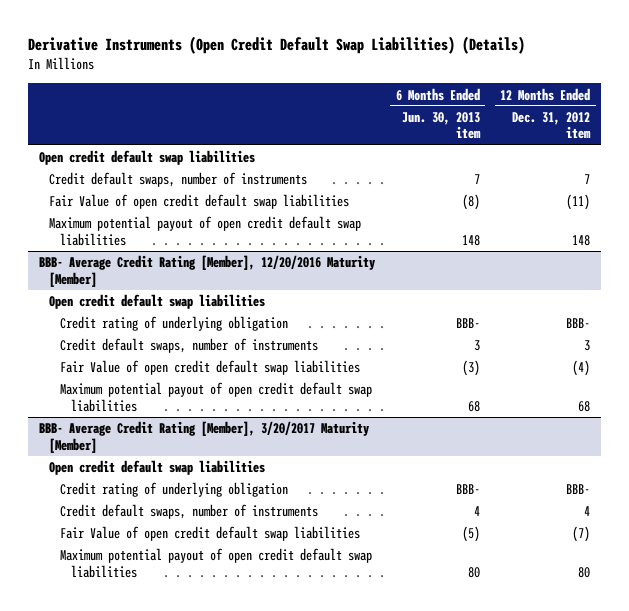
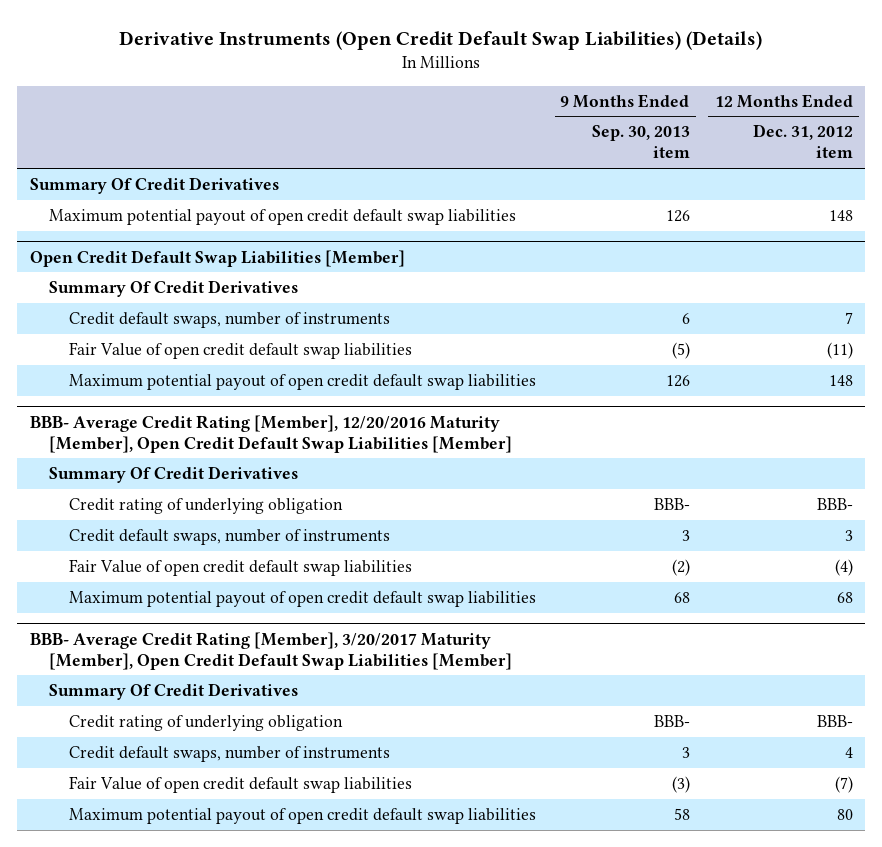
- | 6 Months Ended Jun. 30, 2013 item | 12 Months Ended Dec. 31, 2012 item
+ | 9 Months Ended Sep. 30, 2013 item | 12 Months Ended Dec. 31, 2012 item
- Open credit default swap liabilities
+ Summary Of Credit Derivatives
+ Maximum potential payout of open credit default swap liabilities | 126 | 148
+ Open Credit Default Swap Liabilities [Member]
+ Summary Of Credit Derivatives
- BBB- Average Credit Rating [Member], 12/20/2016 Maturity [Member]
- Open credit default swap liabilities
+ BBB- Average Credit Rating [Member], 12/20/2016 Maturity [Member], Open Credit Default Swap Liabilities [Member]
+ Summary Of Credit Derivatives
- BBB- Average Credit Rating [Member], 3/20/2017 Maturity [Member]
- Open credit default swap liabilities
+ BBB- Average Credit Rating [Member], 3/20/2017 Maturity [Member], Open Credit Default Swap Liabilities [Member]
+ Summary Of Credit Derivatives

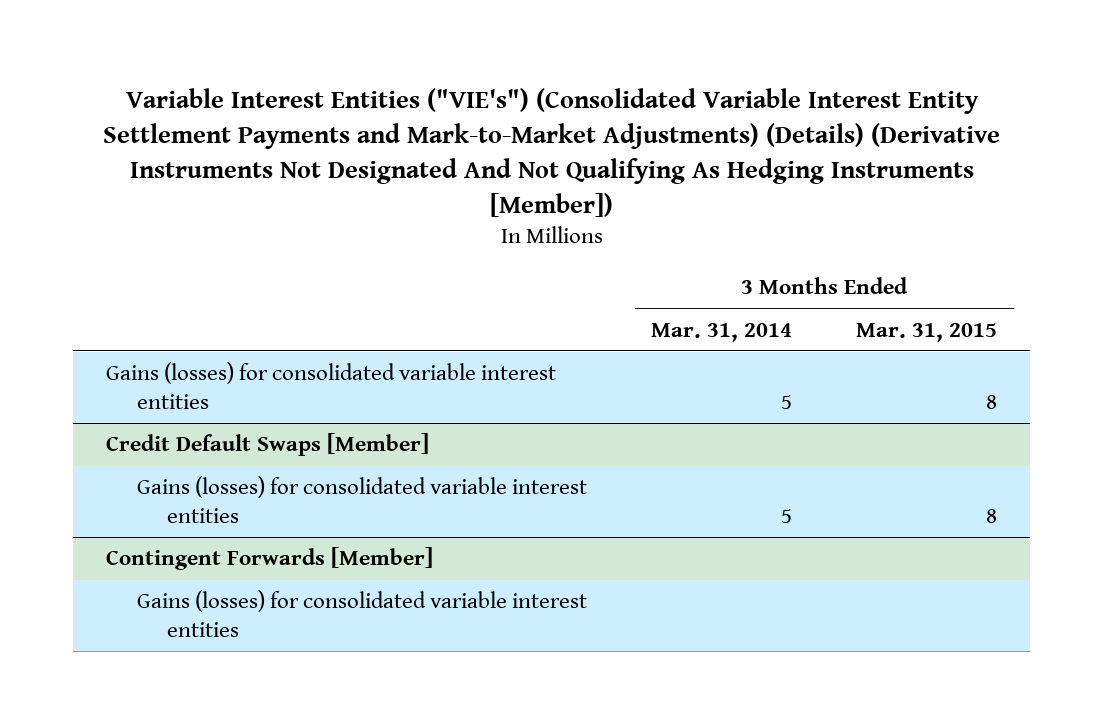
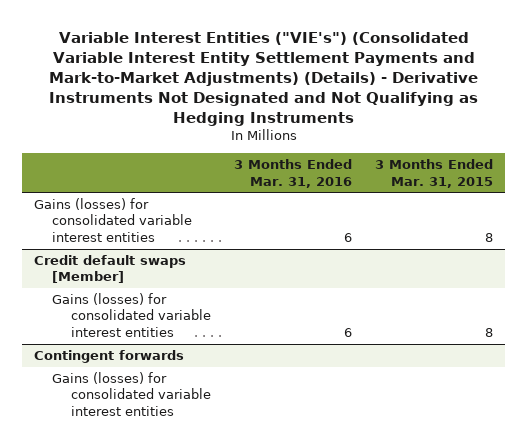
- Variable Interest Entities ("VIE's") (Consolidated Variable Interest Entity Settlement Payments and Mark-to-Market Adjustments) (Details) (Derivative Instruments Not Designated And Not Qualifying As Hedging Instruments [Member])
+ Variable Interest Entities ("VIE's") (Consolidated Variable Interest Entity Settlement Payments and Mark-to-Market Adjustments) (Details) - Derivative Instruments Not Designated and Not Qualifying as Hedging Instruments
- | 3 Months Ended Mar. 31, 2014 | 3 Months Ended Mar. 31, 2015
+ | 3 Months Ended Mar. 31, 2016 | 3 Months Ended Mar. 31, 2015
- Credit Default Swaps [Member]
+ Credit default swaps [Member]
- Contingent Forwards [Member]
+ Contingent forwards

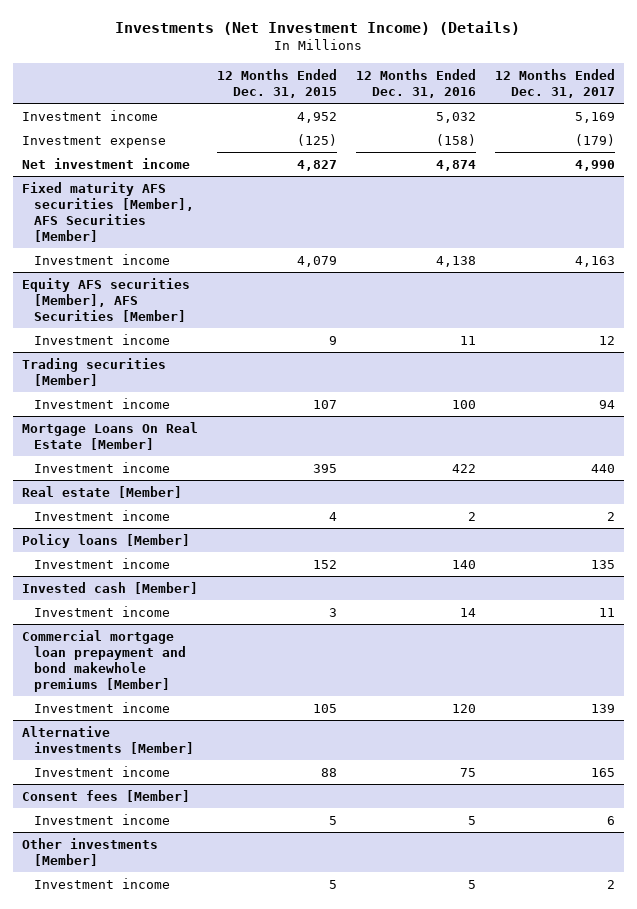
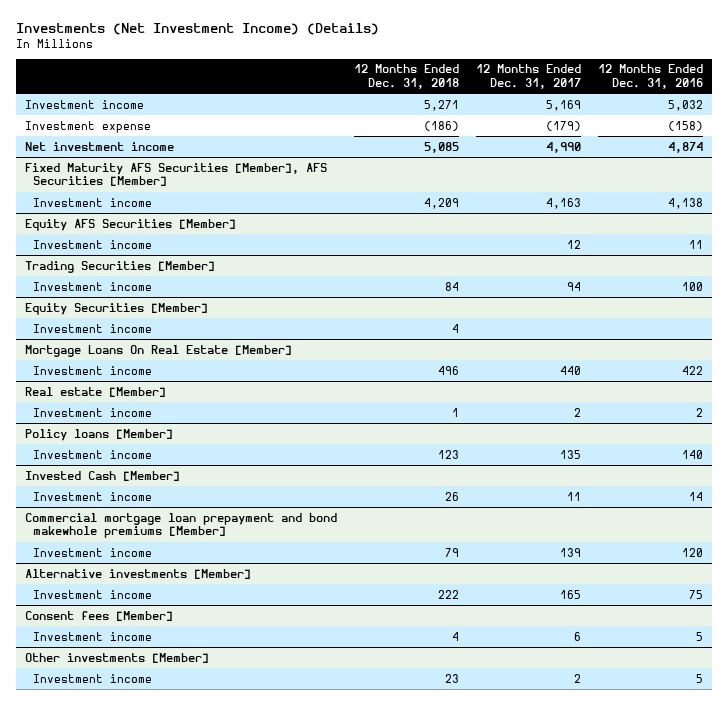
- | 12 Months Ended Dec. 31, 2015 | 12 Months Ended Dec. 31, 2016 | 12 Months Ended Dec. 31, 2017
+ | 12 Months Ended Dec. 31, 2018 | 12 Months Ended Dec. 31, 2017 | 12 Months Ended Dec. 31, 2016
- Fixed maturity AFS securities [Member], AFS Securities [Member]
+ Fixed Maturity AFS Securities [Member], AFS Securities [Member]
- Equity AFS securities [Member], AFS Securities [Member]
+ Equity AFS Securities [Member]
- Trading securities [Member]
+ Trading Securities [Member]
+ Equity Securities [Member]
+ Investment income | 4 | |
- Invested cash [Member]
+ Invested Cash [Member]

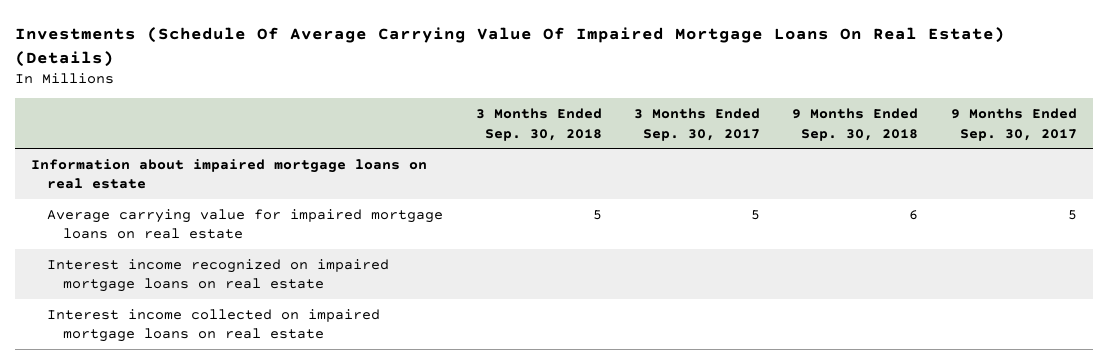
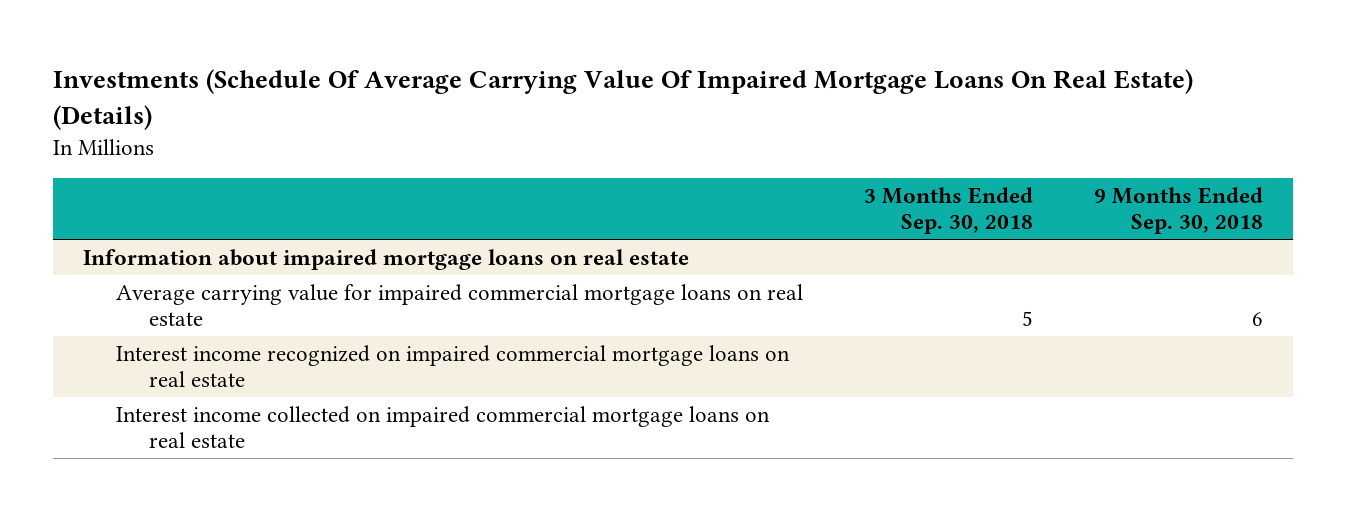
- | 3 Months Ended Sep. 30, 2018 | 3 Months Ended Sep. 30, 2017 | 9 Months Ended Sep. 30, 2018 | 9 Months Ended Sep. 30, 2017
+ | 3 Months Ended Sep. 30, 2018 | 9 Months Ended Sep. 30, 2018
- Average carrying value for impaired mortgage loans on real estate | 5 | 5 | 6 | 5
- Interest income recognized on impaired mortgage loans on real estate
- Interest income collected on impaired mortgage loans on real estate
+ Average carrying value for impaired commercial mortgage loans on real estate | 5 | 6
+ Interest income recognized on impaired commercial mortgage loans on real estate
+ Interest income collected on impaired commercial mortgage loans on real estate

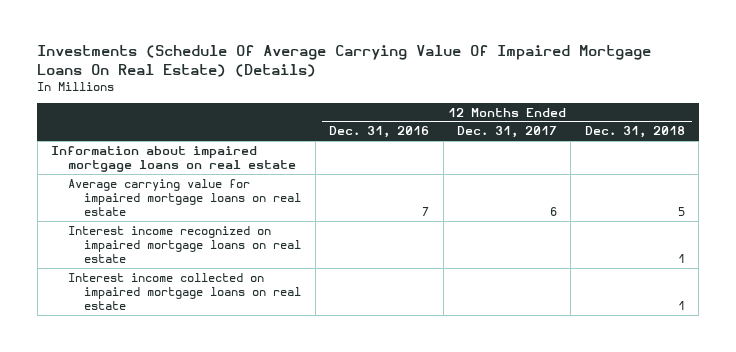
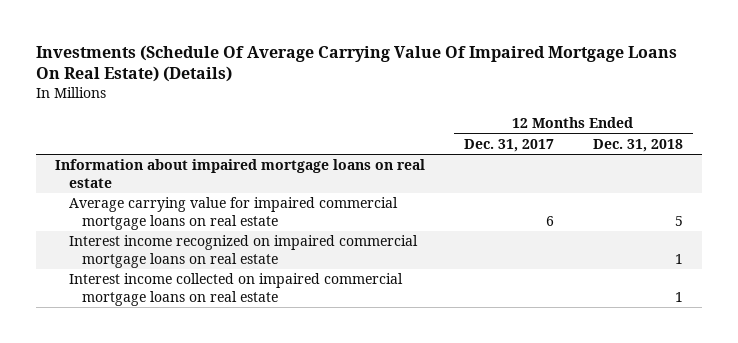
- | 12 Months Ended Dec. 31, 2016 | 12 Months Ended Dec. 31, 2017 | 12 Months Ended Dec. 31, 2018
+ | 12 Months Ended Dec. 31, 2017 | 12 Months Ended Dec. 31, 2018
- Average carrying value for impaired mortgage loans on real estate | 7 | 6 | 5
- Interest income recognized on impaired mortgage loans on real estate | | | 1
- Interest income collected on impaired mortgage loans on real estate | | | 1
+ Average carrying value for impaired commercial mortgage loans on real estate | 6 | 5
+ Interest income recognized on impaired commercial mortgage loans on real estate | | 1
+ Interest income collected on impaired commercial mortgage loans on real estate | | 1

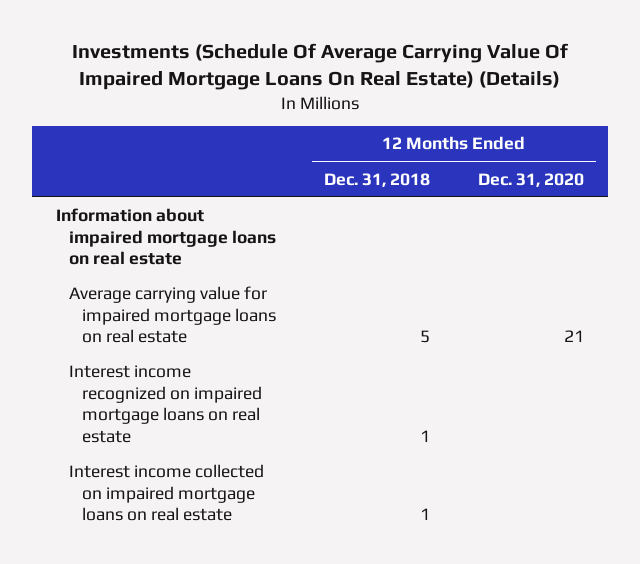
- | 12 Months Ended Dec. 31, 2017 | 12 Months Ended Dec. 31, 2018
+ | 12 Months Ended Dec. 31, 2018 | 12 Months Ended Dec. 31, 2020
- Average carrying value for impaired commercial mortgage loans on real estate | 6 | 5
- Interest income recognized on impaired commercial mortgage loans on real estate | | 1
- Interest income collected on impaired commercial mortgage loans on real estate | | 1
+ Average carrying value for impaired mortgage loans on real estate | 5 | 21
+ Interest income recognized on impaired mortgage loans on real estate | 1 |
+ Interest income collected on impaired mortgage loans on real estate | 1 |

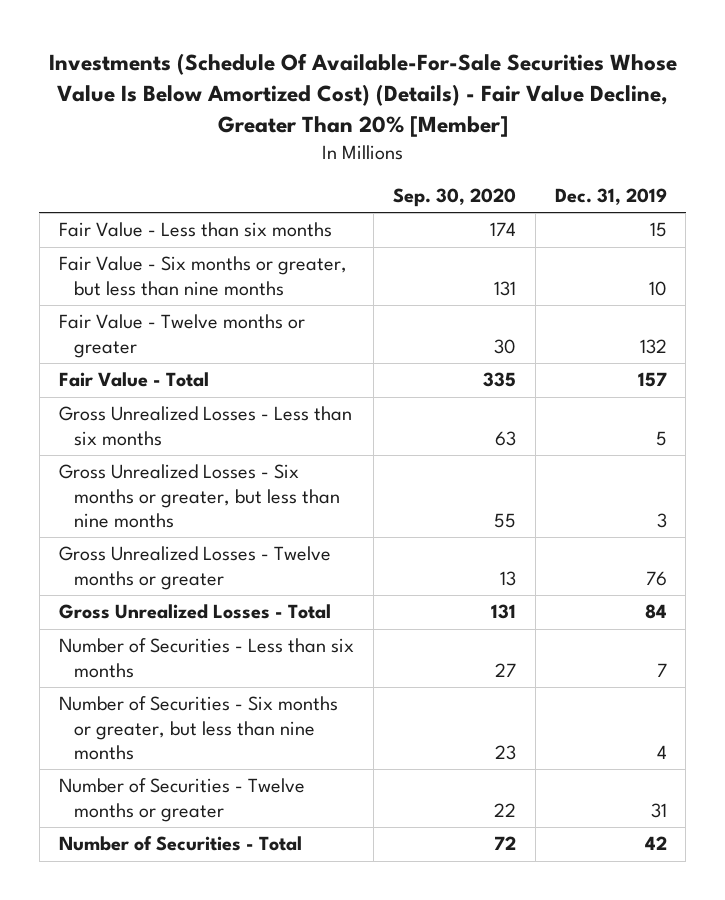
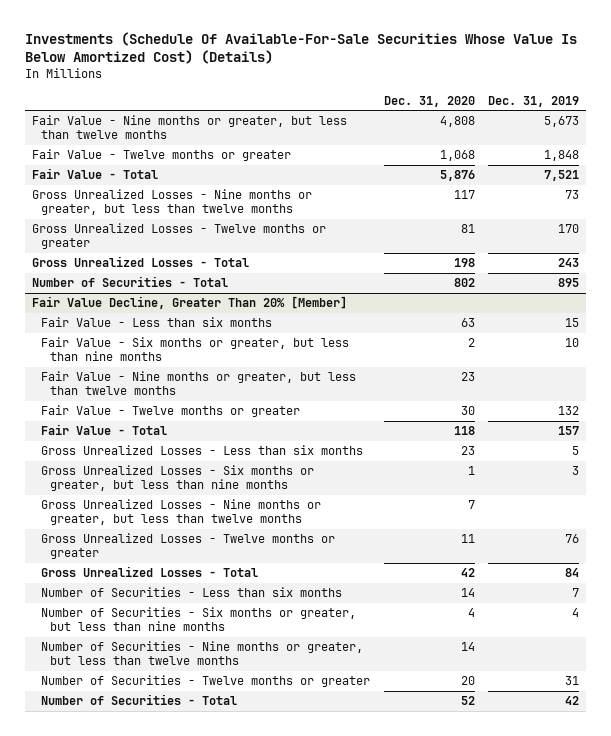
- Investments (Schedule Of Available-For-Sale Securities Whose Value Is Below Amortized Cost) (Details) - Fair Value Decline, Greater Than 20% [Member]
+ Investments (Schedule Of Available-For-Sale Securities Whose Value Is Below Amortized Cost) (Details)
- | Sep. 30, 2020 | Dec. 31, 2019
+ | Dec. 31, 2020 | Dec. 31, 2019
+ Fair Value - Nine months or greater, but less than twelve months | 4,808 | 5,673
+ Fair Value - Twelve months or greater | 1,068 | 1,848
+ Fair Value - Total | 5,876 | 7,521
+ Gross Unrealized Losses - Nine months or greater, but less than twelve months | 117 | 73
+ Gross Unrealized Losses - Twelve months or greater | 81 | 170
+ Gross Unrealized Losses - Total | 198 | 243
+ Number of Securities - Total | 802 | 895
+ Fair Value Decline, Greater Than 20% [Member]
+ Fair Value - Nine months or greater, but less than twelve months | 23 |
+ Gross Unrealized Losses - Nine months or greater, but less than twelve months | 7 |
+ Number of Securities - Nine months or greater, but less than twelve months | 14 |

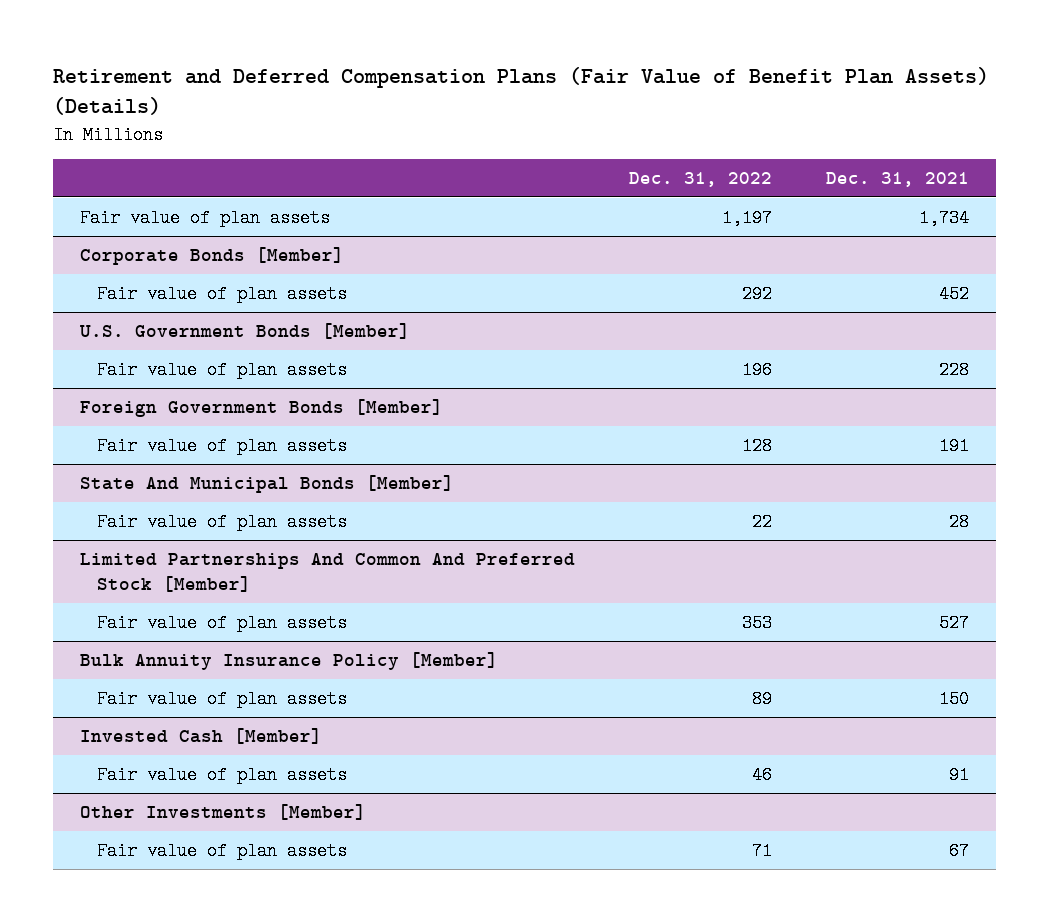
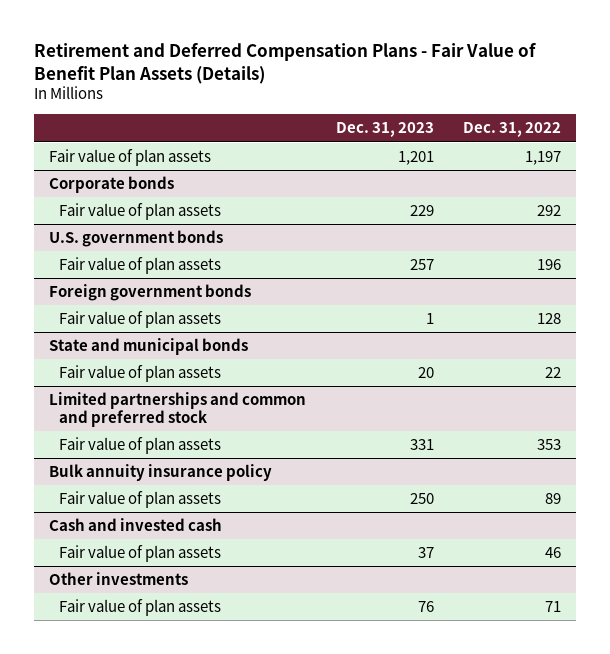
- Retirement and Deferred Compensation Plans (Fair Value of Benefit Plan Assets) (Details)
+ Retirement and Deferred Compensation Plans - Fair Value of Benefit Plan Assets (Details)
- | Dec. 31, 2022 | Dec. 31, 2021
+ | Dec. 31, 2023 | Dec. 31, 2022
- Corporate Bonds [Member]
+ Corporate bonds
- U.S. Government Bonds [Member]
+ U.S. government bonds
- Foreign Government Bonds [Member]
+ Foreign government bonds
- State And Municipal Bonds [Member]
+ State and municipal bonds
- Limited Partnerships And Common And Preferred Stock [Member]
+ Limited partnerships and common and preferred stock
- Bulk Annuity Insurance Policy [Member]
+ Bulk annuity insurance policy
- Invested Cash [Member]
+ Cash and invested cash
- Other Investments [Member]
+ Other investments

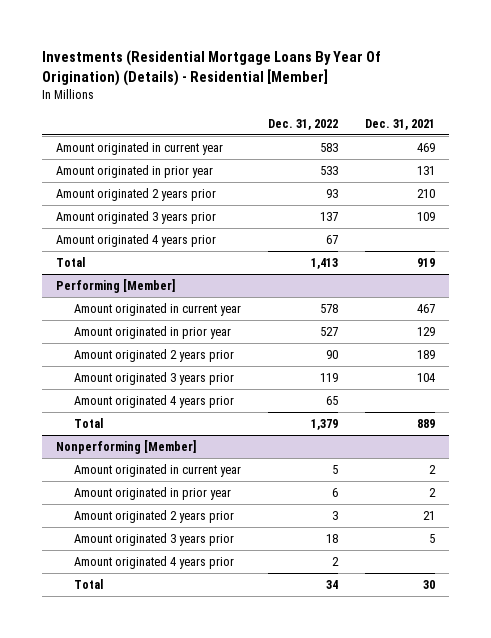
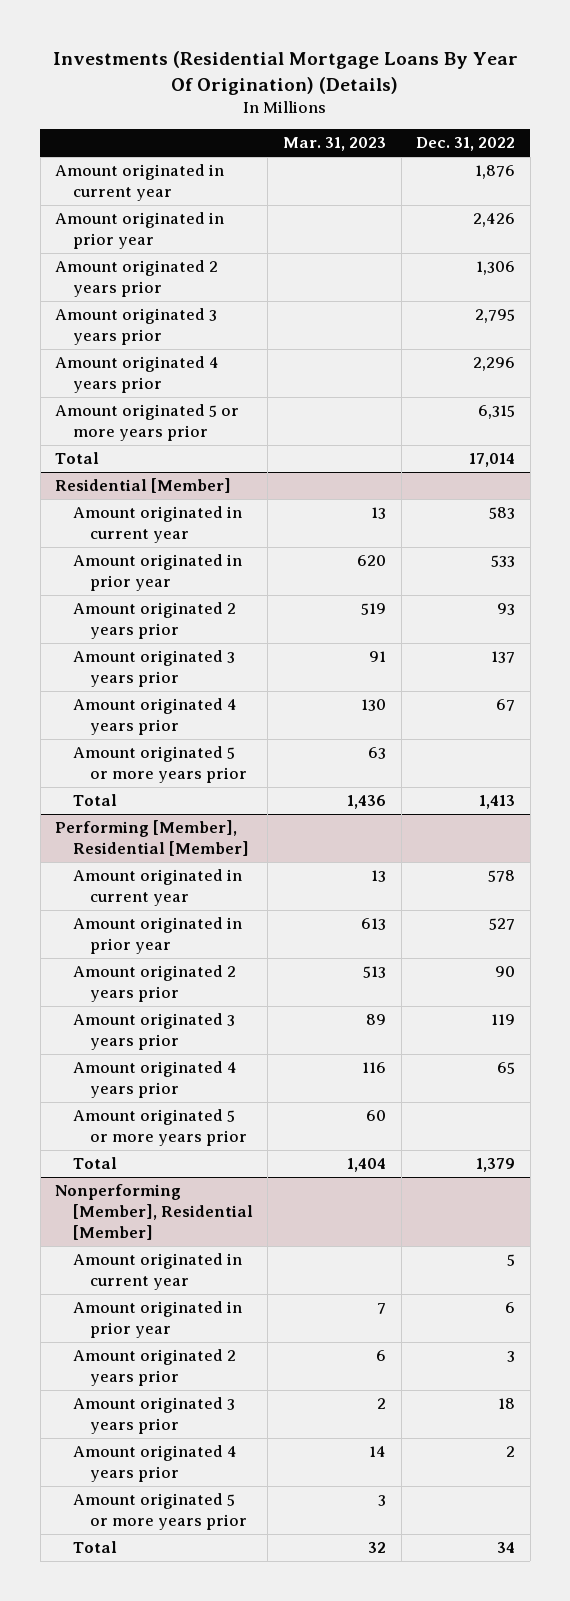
- Investments (Residential Mortgage Loans By Year Of Origination) (Details) - Residential [Member]
+ Investments (Residential Mortgage Loans By Year Of Origination) (Details)
- | Dec. 31, 2022 | Dec. 31, 2021
+ | Mar. 31, 2023 | Dec. 31, 2022
+ Amount originated in current year | | 1,876
+ Amount originated in prior year | | 2,426
+ Amount originated 2 years prior | | 1,306
+ Amount originated 3 years prior | | 2,795
+ Amount originated 4 years prior | | 2,296
+ Amount originated 5 or more years prior | | 6,315
+ Total | | 17,014
+ Residential [Member]
+ Amount originated 5 or more years prior | 63 |
- Performing [Member]
+ Performing [Member], Residential [Member]
+ Amount originated 5 or more years prior | 60 |
- Nonperforming [Member]
+ Nonperforming [Member], Residential [Member]
+ Amount originated 5 or more years prior | 3 |

